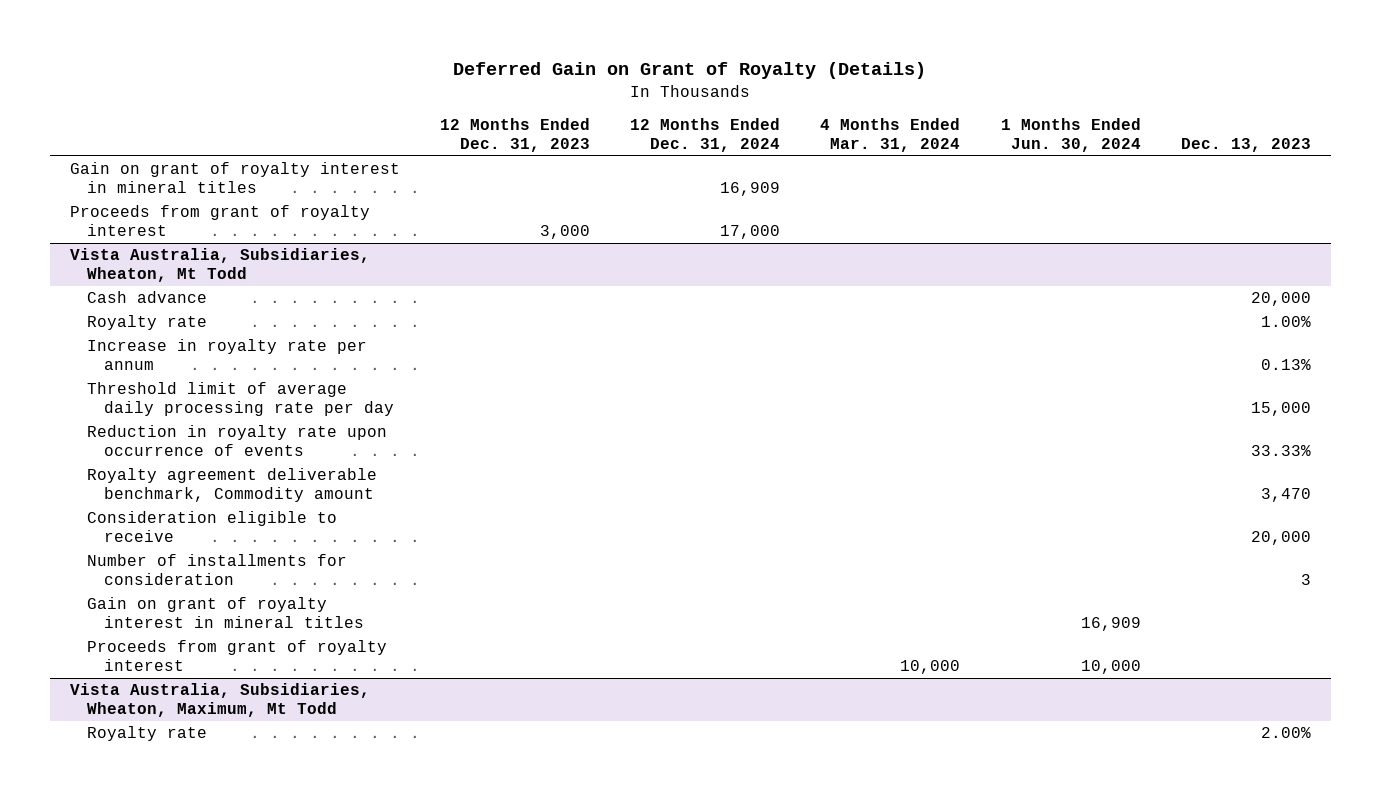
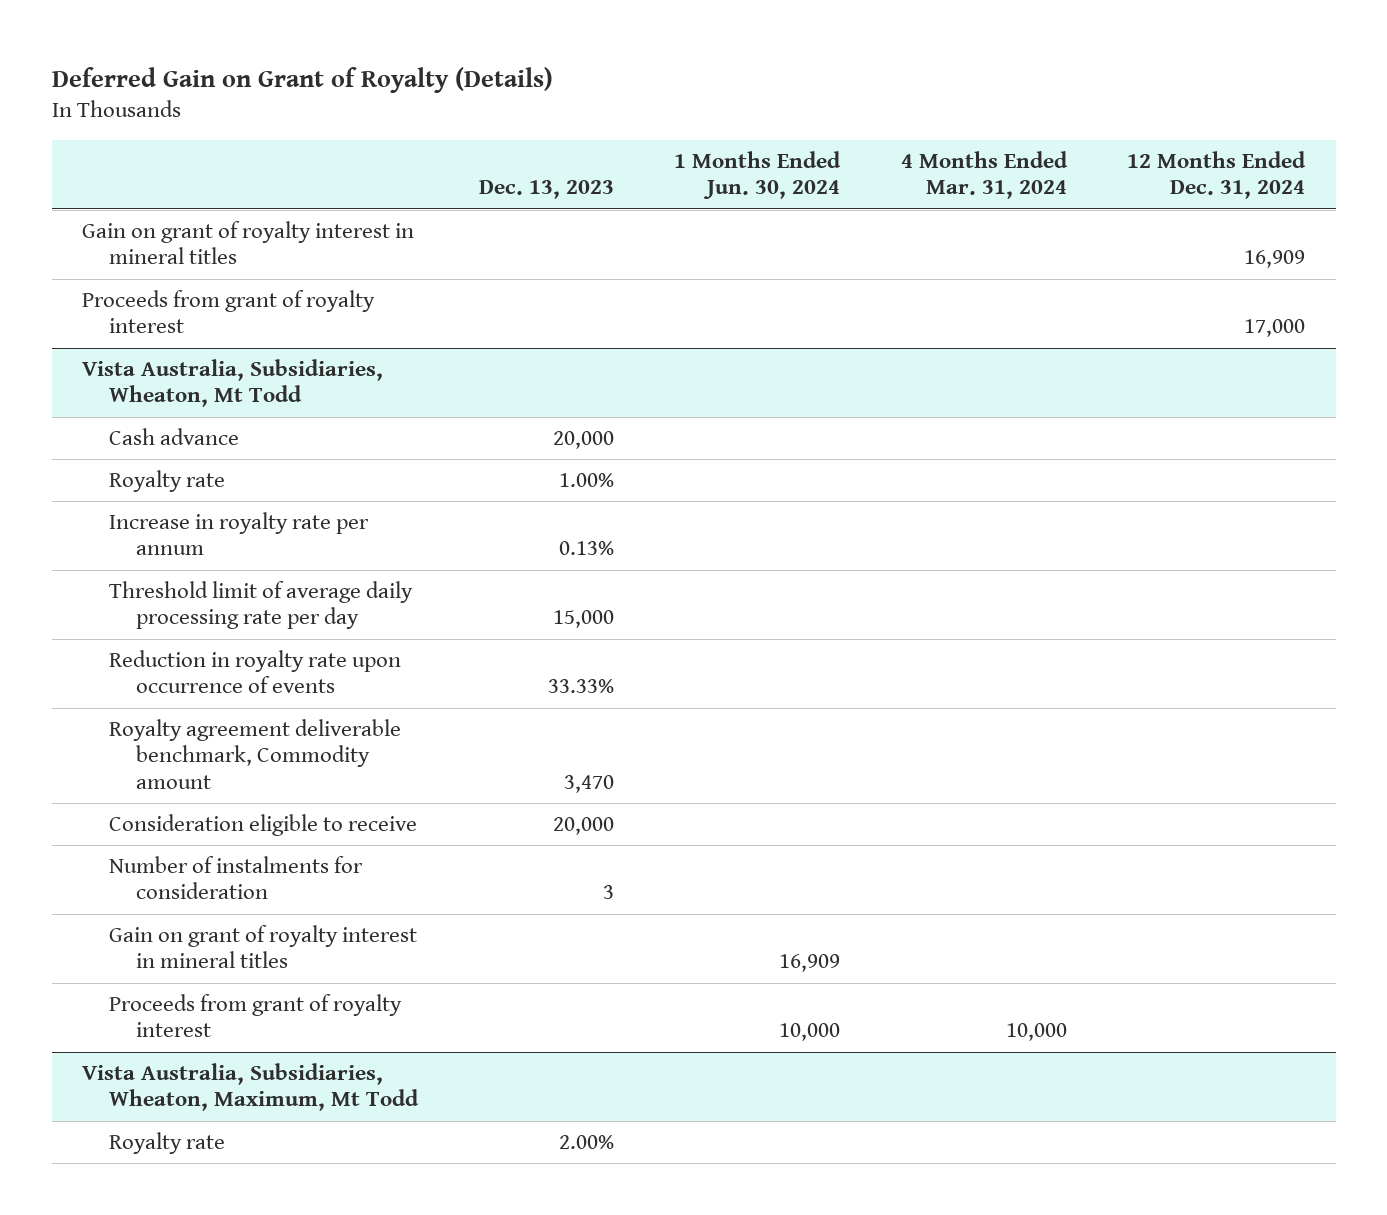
- | 12 Months Ended Dec. 31, 2023 | 12 Months Ended Dec. 31, 2024 | 4 Months Ended Mar. 31, 2024 | 1 Months Ended Jun. 30, 2024 | Dec. 13, 2023
+ | Dec. 13, 2023 | 1 Months Ended Jun. 30, 2024 | 4 Months Ended Mar. 31, 2024 | 12 Months Ended Dec. 31, 2024
@ Vista Australia, Subsidiaries, Wheaton, Mt Todd
- Number of installments for consideration | | | | | 3
+ Number of instalments for consideration | 3 | | |

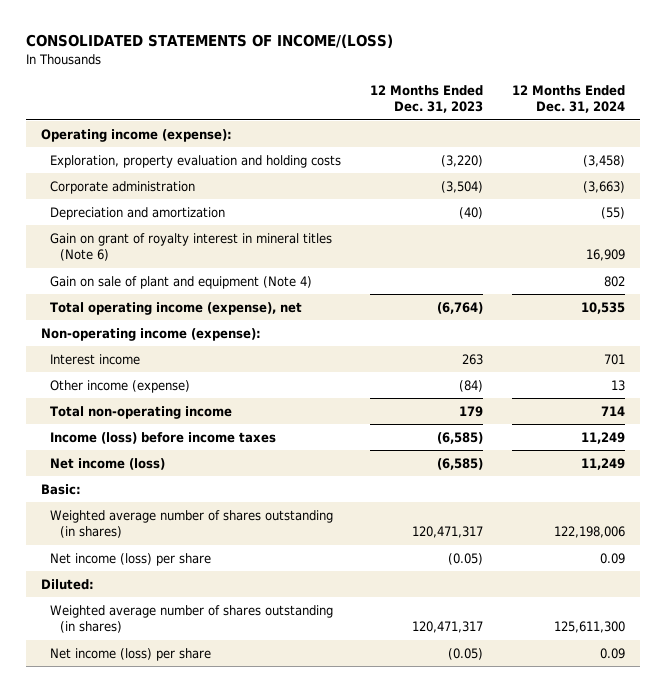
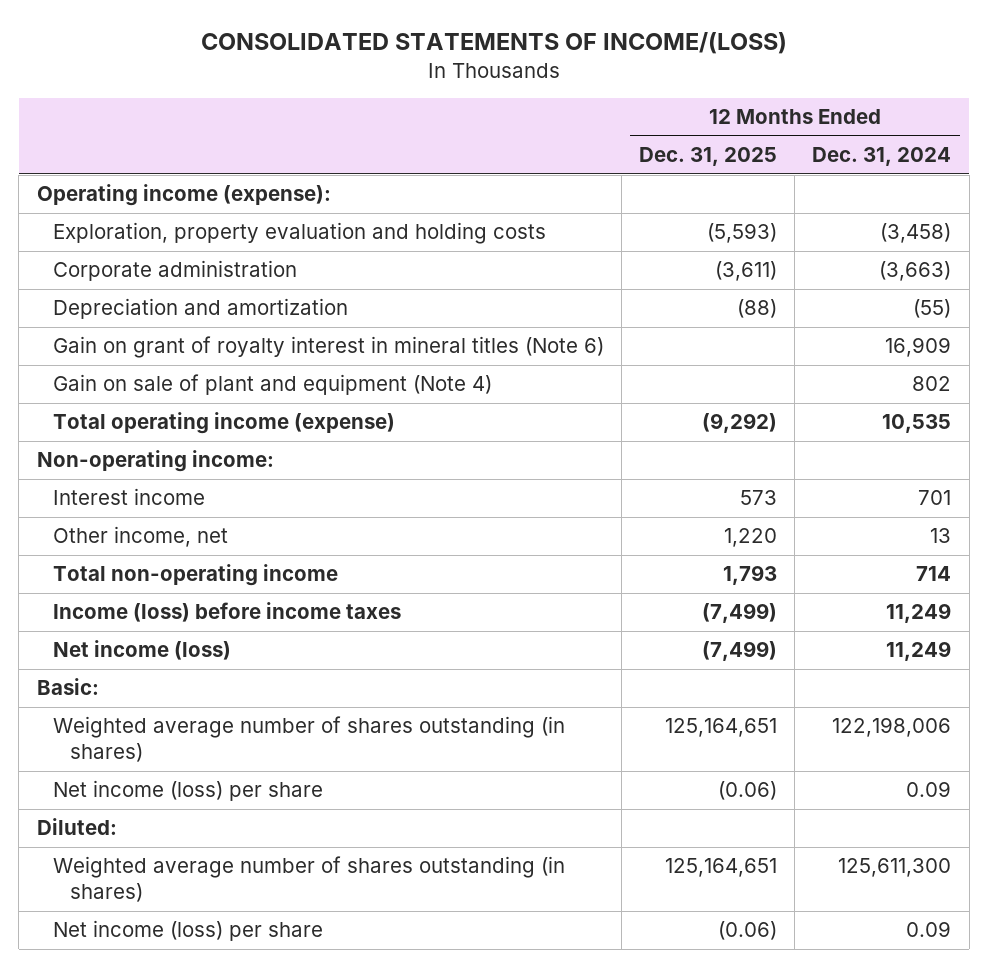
- | 12 Months Ended Dec. 31, 2023 | 12 Months Ended Dec. 31, 2024
+ | 12 Months Ended Dec. 31, 2025 | 12 Months Ended Dec. 31, 2024
- Total operating income (expense), net | (6,764) | 10,535
- Non-operating income (expense):
+ Total operating income (expense) | (9,292) | 10,535
+ Non-operating income:
- Other income (expense) | (84) | 13
+ Other income, net | 1,220 | 13

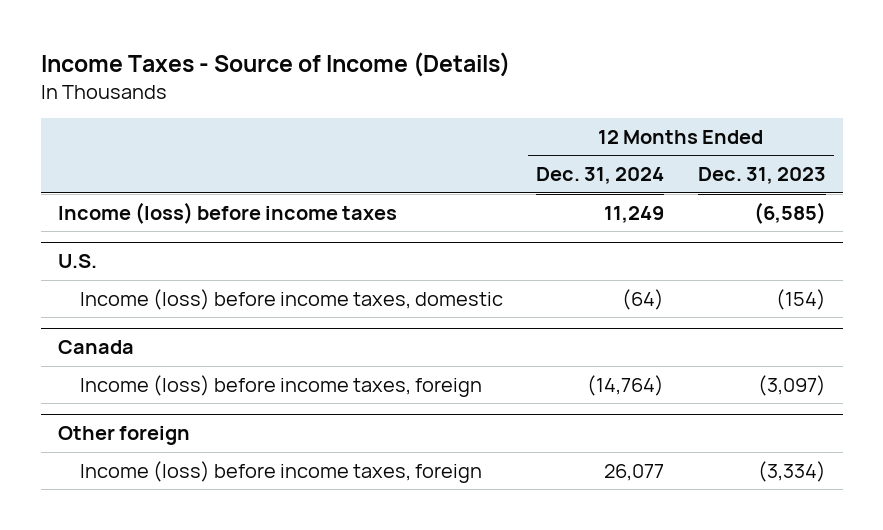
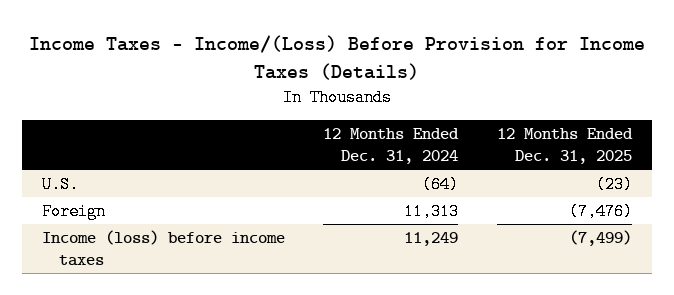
- Income Taxes - Source of Income (Details)
+ Income Taxes - Income/(Loss) Before Provision for Income Taxes (Details)
- | 12 Months Ended Dec. 31, 2024 | 12 Months Ended Dec. 31, 2023
+ | 12 Months Ended Dec. 31, 2024 | 12 Months Ended Dec. 31, 2025
+ U.S. | (64) | (23)
+ Foreign | 11,313 | (7,476)
- U.S.
- Income (loss) before income taxes, domestic | (64) | (154)
- Canada
- Income (loss) before income taxes, foreign | (14,764) | (3,097)
- Other foreign
- Income (loss) before income taxes, foreign | 26,077 | (3,334)

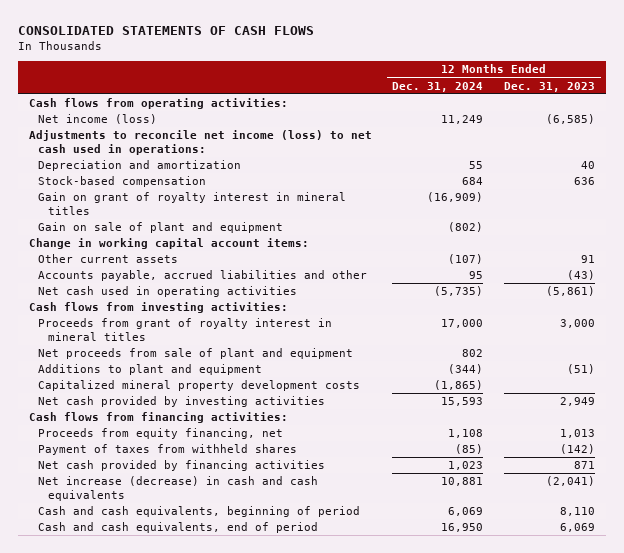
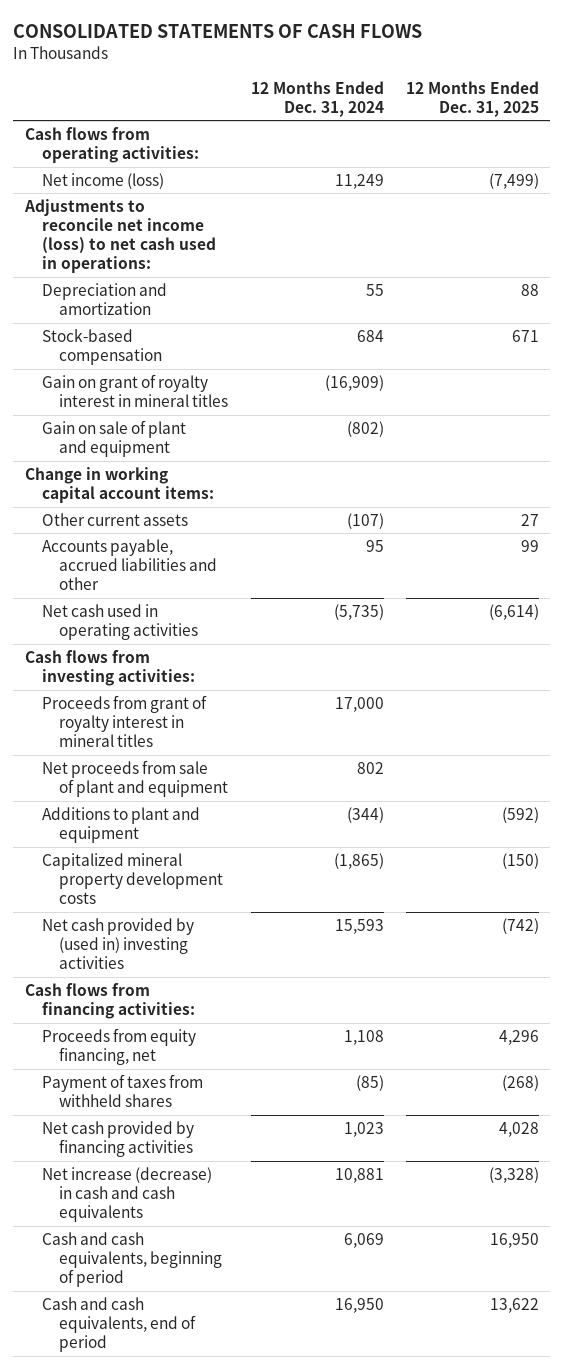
- | 12 Months Ended Dec. 31, 2024 | 12 Months Ended Dec. 31, 2023
+ | 12 Months Ended Dec. 31, 2024 | 12 Months Ended Dec. 31, 2025
- Net cash provided by investing activities | 15,593 | 2,949
+ Net cash provided by (used in) investing activities | 15,593 | (742)

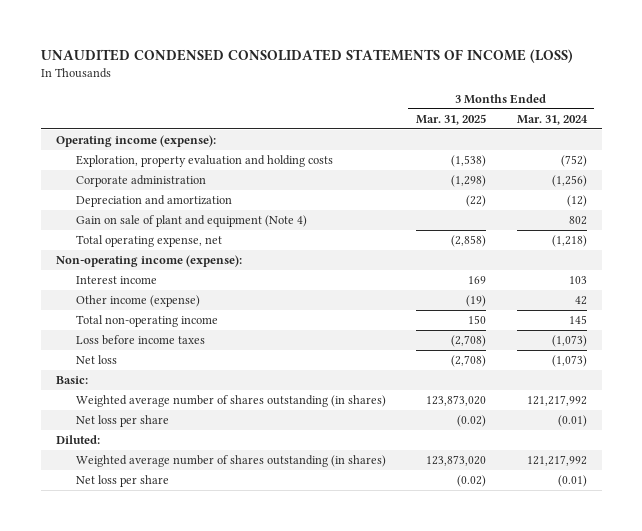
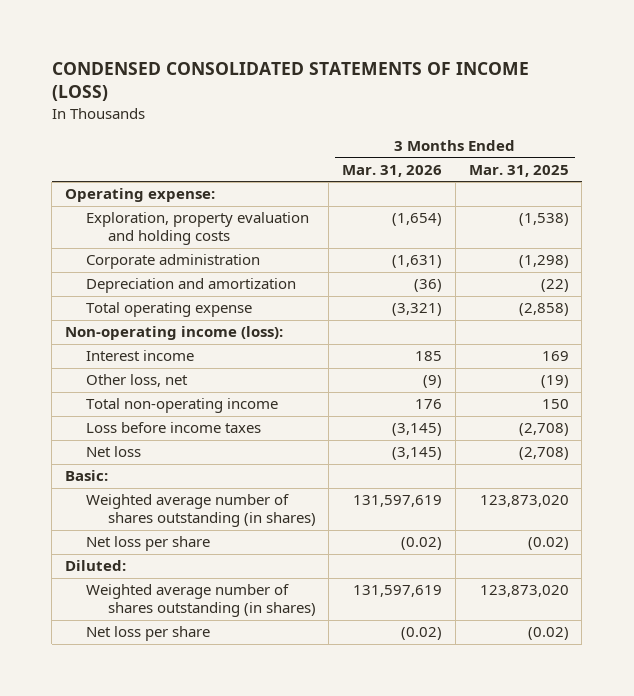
- UNAUDITED CONDENSED CONSOLIDATED STATEMENTS OF INCOME (LOSS)
+ CONDENSED CONSOLIDATED STATEMENTS OF INCOME (LOSS)
- | 3 Months Ended Mar. 31, 2025 | 3 Months Ended Mar. 31, 2024
+ | 3 Months Ended Mar. 31, 2026 | 3 Months Ended Mar. 31, 2025
- Operating income (expense):
+ Operating expense:
- Gain on sale of plant and equipment (Note 4) | | 802
- Total operating expense, net | (2,858) | (1,218)
- Non-operating income (expense):
+ Total operating expense | (3,321) | (2,858)
+ Non-operating income (loss):
- Other income (expense) | (19) | 42
+ Other loss, net | (9) | (19)

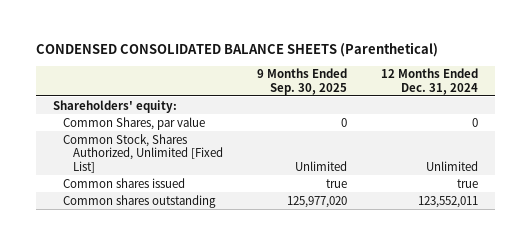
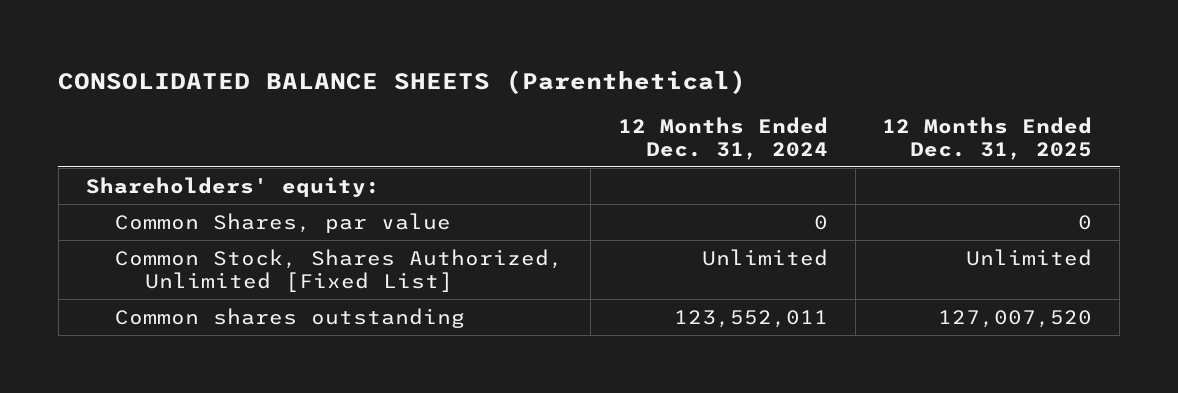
- CONDENSED CONSOLIDATED BALANCE SHEETS (Parenthetical)
+ CONSOLIDATED BALANCE SHEETS (Parenthetical)
- | 9 Months Ended Sep. 30, 2025 | 12 Months Ended Dec. 31, 2024
+ | 12 Months Ended Dec. 31, 2024 | 12 Months Ended Dec. 31, 2025
- Common shares issued | true | true

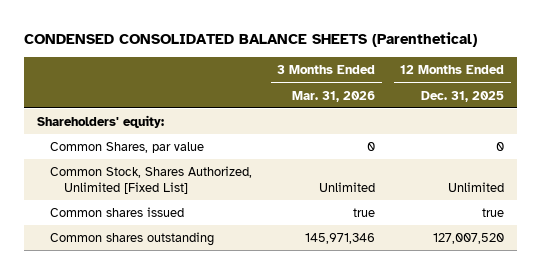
- CONSOLIDATED BALANCE SHEETS (Parenthetical)
+ CONDENSED CONSOLIDATED BALANCE SHEETS (Parenthetical)
- | 12 Months Ended Dec. 31, 2024 | 12 Months Ended Dec. 31, 2025
+ | 3 Months Ended Mar. 31, 2026 | 12 Months Ended Dec. 31, 2025
+ Common shares issued | true | true

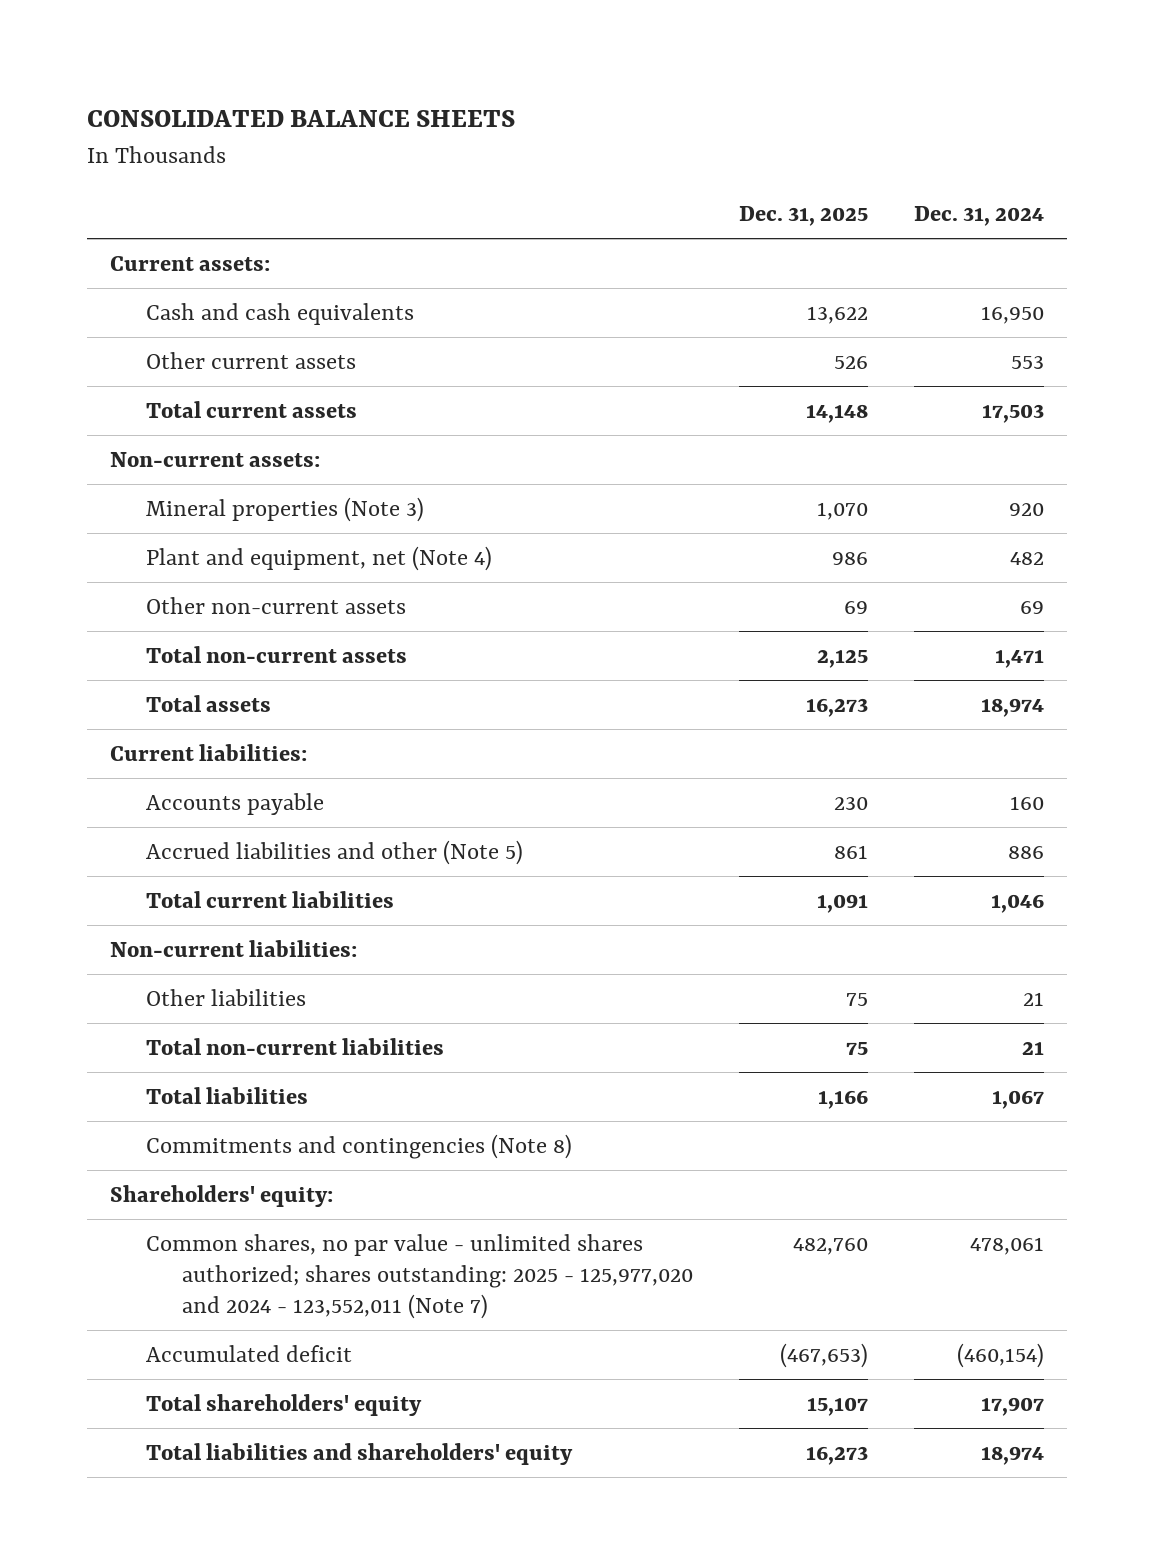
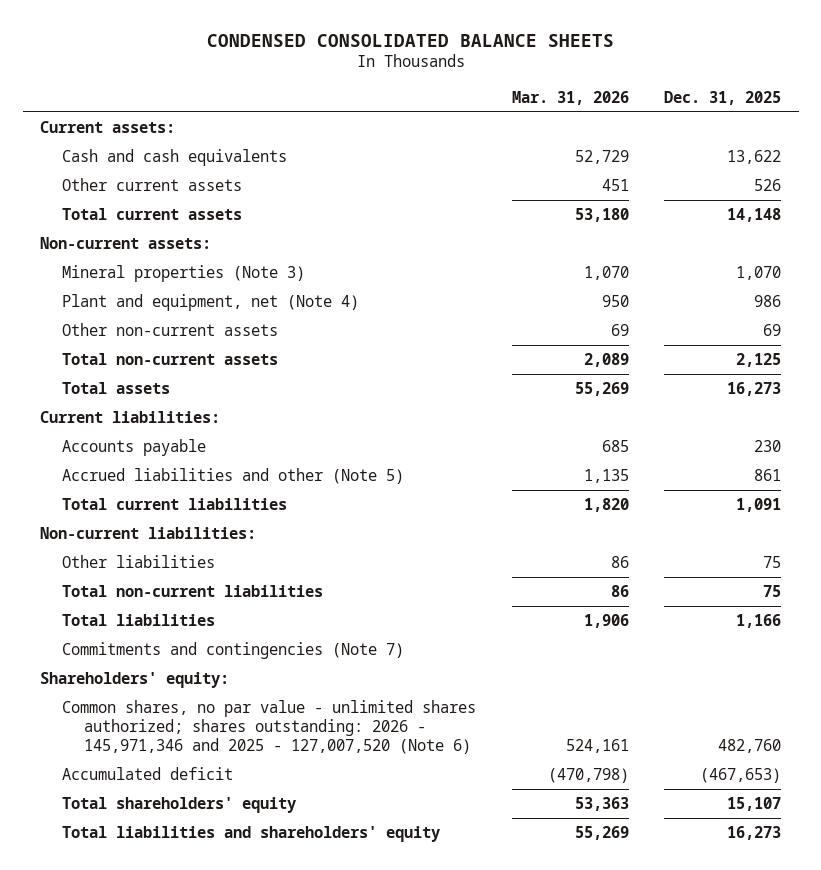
- CONSOLIDATED BALANCE SHEETS
+ CONDENSED CONSOLIDATED BALANCE SHEETS
- | Dec. 31, 2025 | Dec. 31, 2024
+ | Mar. 31, 2026 | Dec. 31, 2025
- Commitments and contingencies (Note 8)
+ Commitments and contingencies (Note 7)
- Common shares, no par value - unlimited shares authorized; shares outstanding: 2025 - 125,977,020 and 2024 - 123,552,011 (Note 7) | 482,760 | 478,061
+ Common shares, no par value - unlimited shares authorized; shares outstanding: 2026 - 145,971,346 and 2025 - 127,007,520 (Note 6) | 524,161 | 482,760

